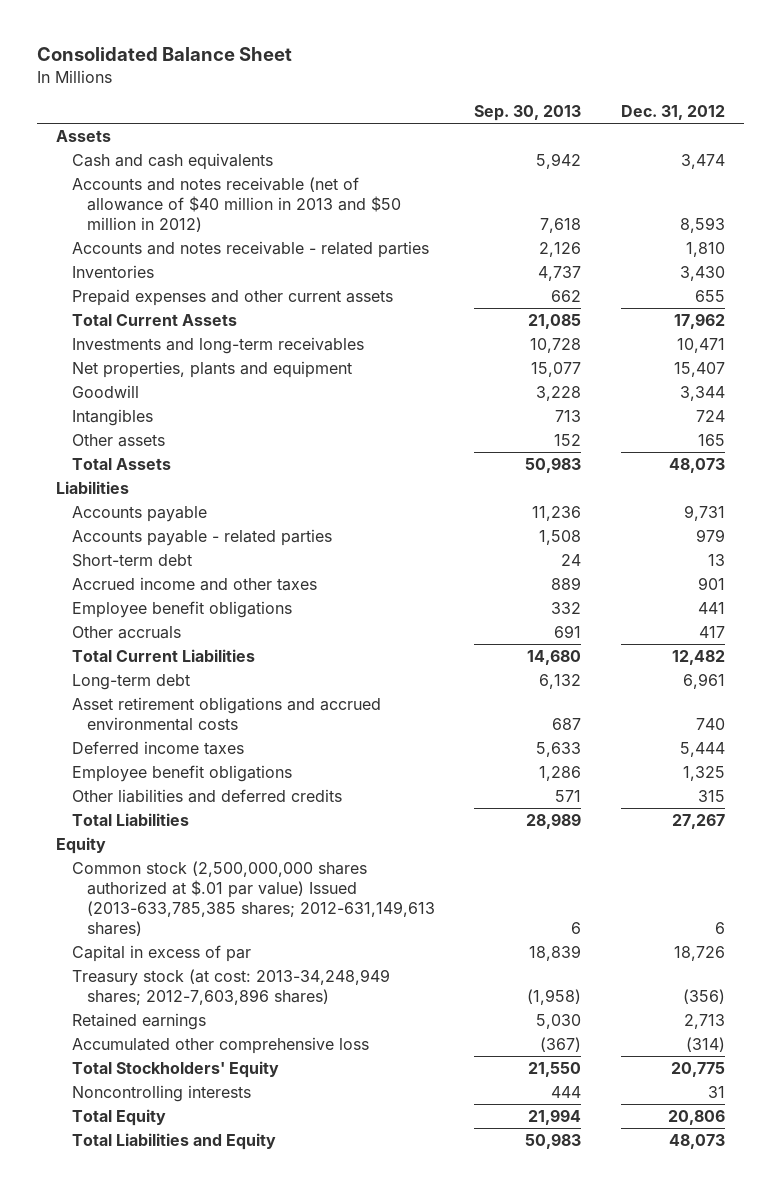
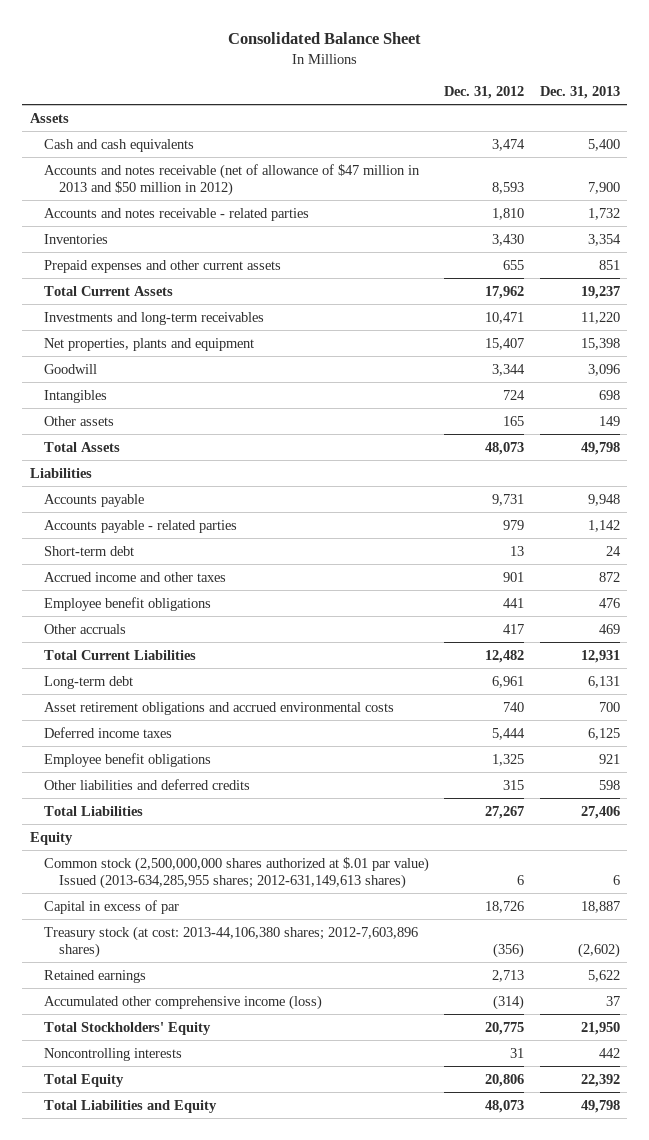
- | Sep. 30, 2013 | Dec. 31, 2012
+ | Dec. 31, 2012 | Dec. 31, 2013
- Accounts and notes receivable (net of allowance of $40 million in 2013 and $50 million in 2012) | 7,618 | 8,593
+ Accounts and notes receivable (net of allowance of $47 million in 2013 and $50 million in 2012) | 8,593 | 7,900
- Common stock (2,500,000,000 shares authorized at $.01 par value) Issued (2013-633,785,385 shares; 2012-631,149,613 shares) | 6 | 6
+ Common stock (2,500,000,000 shares authorized at $.01 par value) Issued (2013-634,285,955 shares; 2012-631,149,613 shares) | 6 | 6
- Treasury stock (at cost: 2013-34,248,949 shares; 2012-7,603,896 shares) | (1,958) | (356)
+ Treasury stock (at cost: 2013-44,106,380 shares; 2012-7,603,896 shares) | (356) | (2,602)
- Accumulated other comprehensive loss | (367) | (314)
+ Accumulated other comprehensive income (loss) | (314) | 37

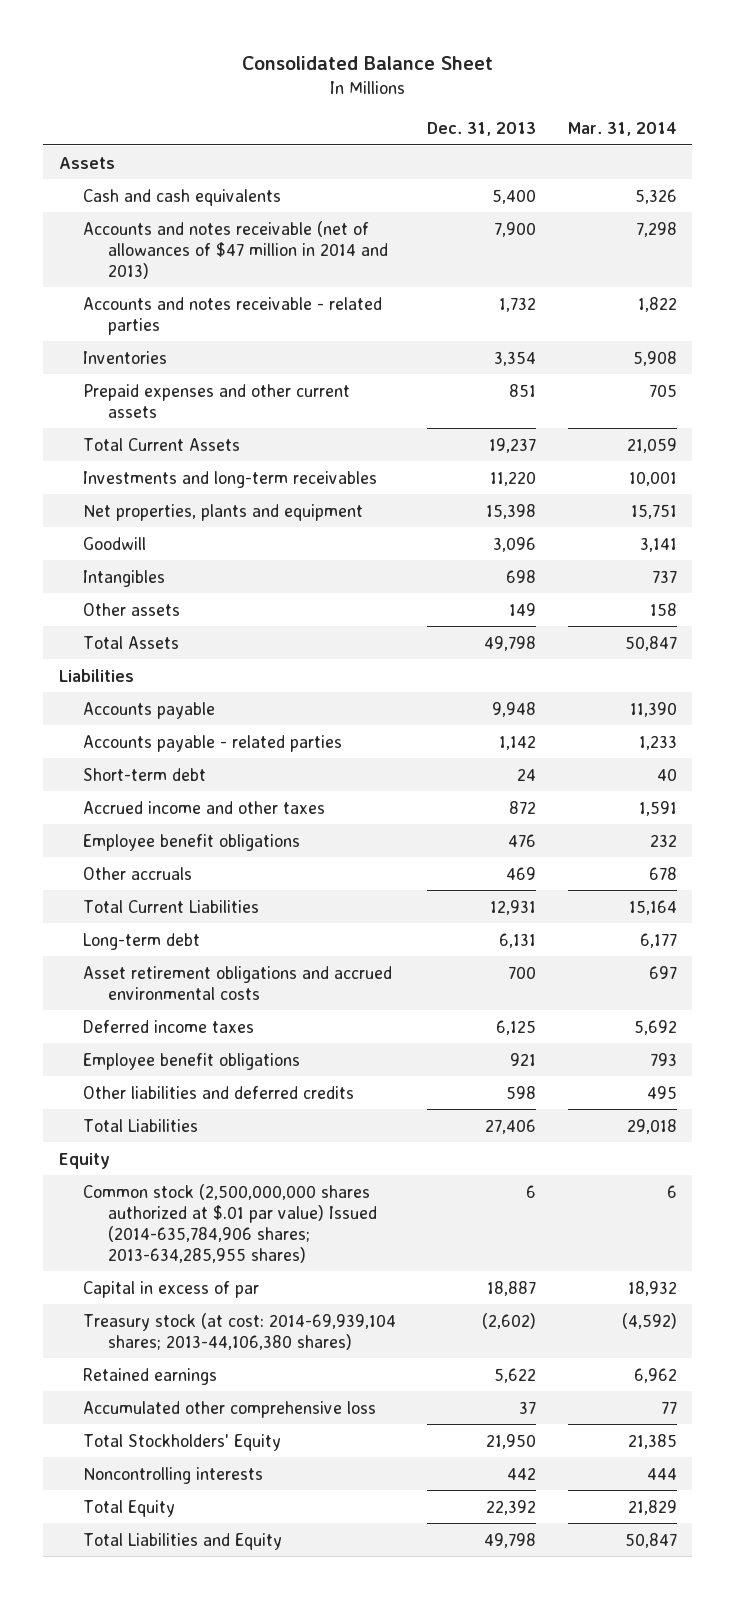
- | Dec. 31, 2012 | Dec. 31, 2013
+ | Dec. 31, 2013 | Mar. 31, 2014
- Accounts and notes receivable (net of allowance of $47 million in 2013 and $50 million in 2012) | 8,593 | 7,900
+ Accounts and notes receivable (net of allowances of $47 million in 2014 and 2013) | 7,900 | 7,298
- Common stock (2,500,000,000 shares authorized at $.01 par value) Issued (2013-634,285,955 shares; 2012-631,149,613 shares) | 6 | 6
+ Common stock (2,500,000,000 shares authorized at $.01 par value) Issued (2014-635,784,906 shares; 2013-634,285,955 shares) | 6 | 6
- Treasury stock (at cost: 2013-44,106,380 shares; 2012-7,603,896 shares) | (356) | (2,602)
+ Treasury stock (at cost: 2014-69,939,104 shares; 2013-44,106,380 shares) | (2,602) | (4,592)
- Accumulated other comprehensive income (loss) | (314) | 37
+ Accumulated other comprehensive loss | 37 | 77

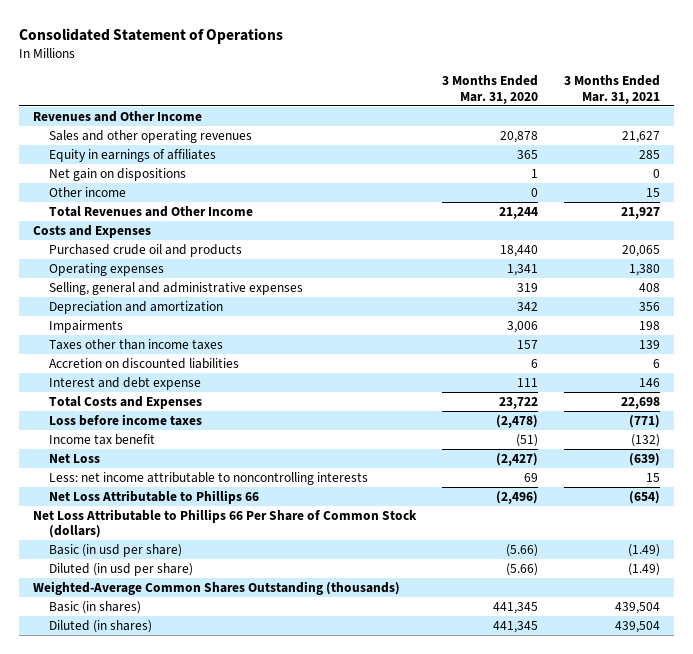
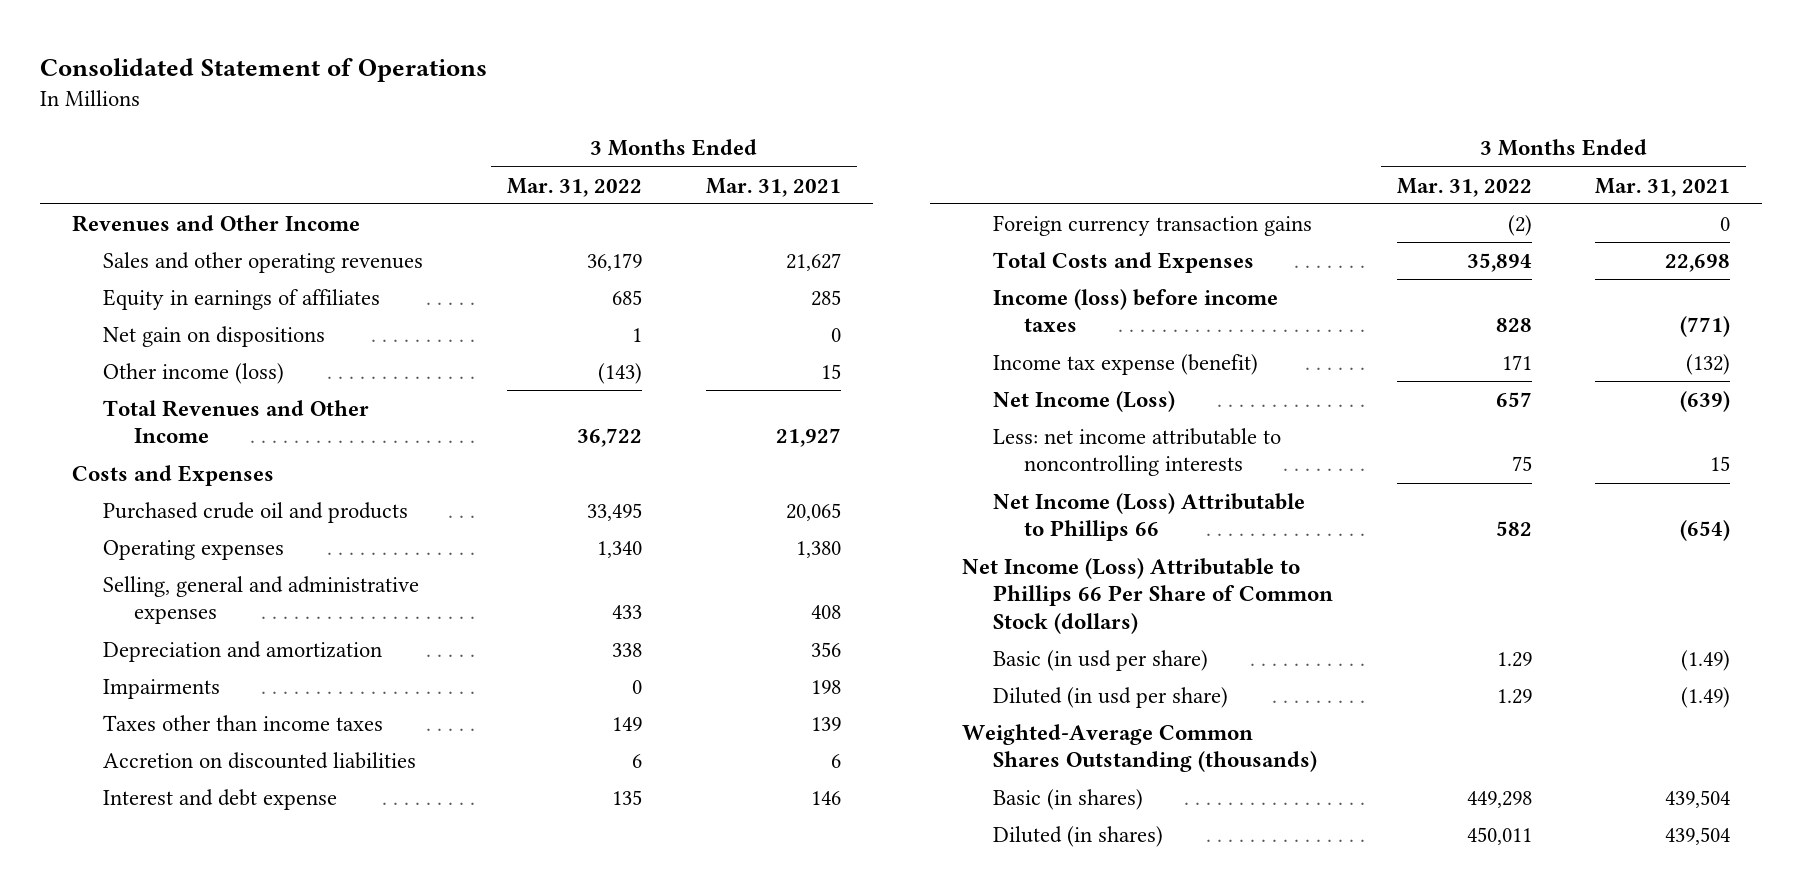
- | 3 Months Ended Mar. 31, 2020 | 3 Months Ended Mar. 31, 2021
+ | 3 Months Ended Mar. 31, 2022 | 3 Months Ended Mar. 31, 2021
- Other income | 0 | 15
+ Other income (loss) | (143) | 15
+ Foreign currency transaction gains | (2) | 0
- Loss before income taxes | (2,478) | (771)
- Income tax benefit | (51) | (132)
- Net Loss | (2,427) | (639)
+ Income (loss) before income taxes | 828 | (771)
+ Income tax expense (benefit) | 171 | (132)
+ Net Income (Loss) | 657 | (639)
- Net Loss Attributable to Phillips 66 | (2,496) | (654)
- Net Loss Attributable to Phillips 66 Per Share of Common Stock (dollars)
+ Net Income (Loss) Attributable to Phillips 66 | 582 | (654)
+ Net Income (Loss) Attributable to Phillips 66 Per Share of Common Stock (dollars)

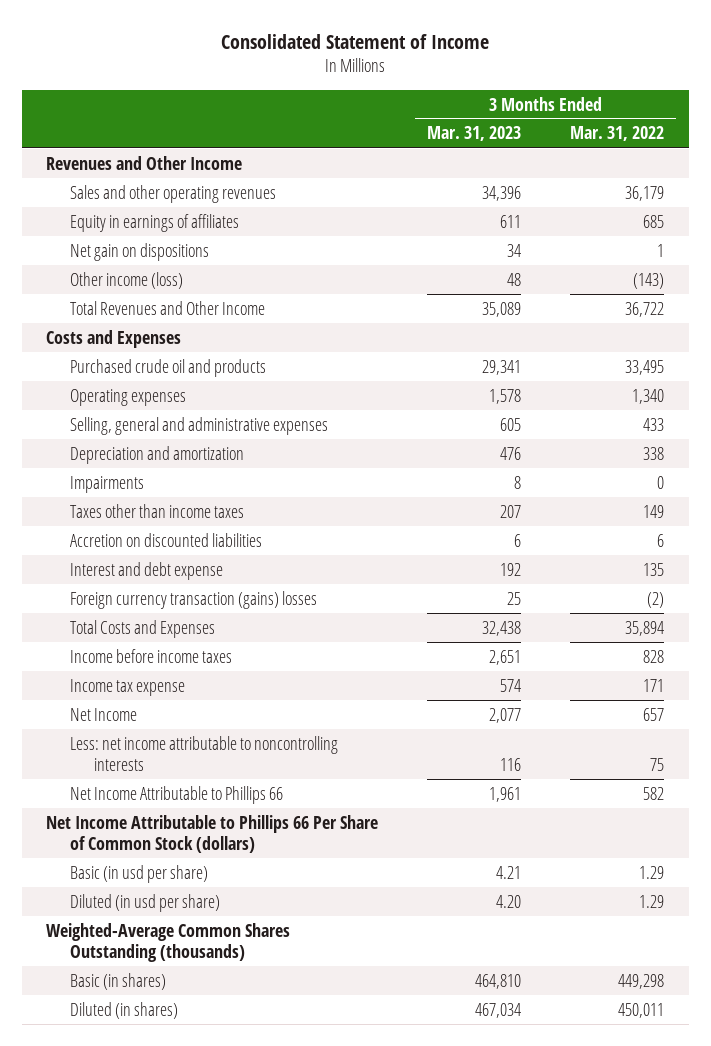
- Consolidated Statement of Operations
+ Consolidated Statement of Income
- | 3 Months Ended Mar. 31, 2022 | 3 Months Ended Mar. 31, 2021
+ | 3 Months Ended Mar. 31, 2023 | 3 Months Ended Mar. 31, 2022
- Foreign currency transaction gains | (2) | 0
+ Foreign currency transaction (gains) losses | 25 | (2)
- Income (loss) before income taxes | 828 | (771)
- Income tax expense (benefit) | 171 | (132)
- Net Income (Loss) | 657 | (639)
+ Income before income taxes | 2,651 | 828
+ Income tax expense | 574 | 171
+ Net Income | 2,077 | 657
- Net Income (Loss) Attributable to Phillips 66 | 582 | (654)
- Net Income (Loss) Attributable to Phillips 66 Per Share of Common Stock (dollars)
+ Net Income Attributable to Phillips 66 | 1,961 | 582
+ Net Income Attributable to Phillips 66 Per Share of Common Stock (dollars)

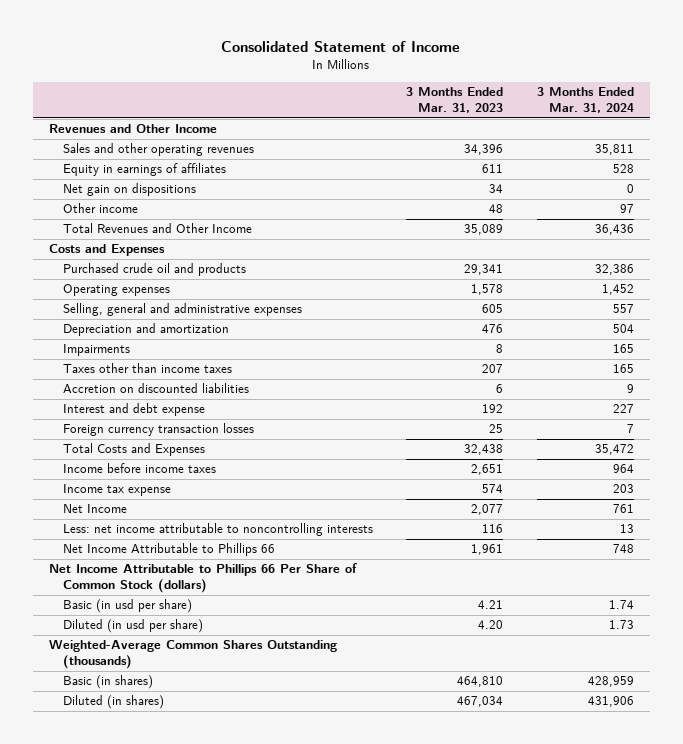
- | 3 Months Ended Mar. 31, 2023 | 3 Months Ended Mar. 31, 2022
+ | 3 Months Ended Mar. 31, 2023 | 3 Months Ended Mar. 31, 2024
- Other income (loss) | 48 | (143)
+ Other income | 48 | 97
- Foreign currency transaction (gains) losses | 25 | (2)
+ Foreign currency transaction losses | 25 | 7

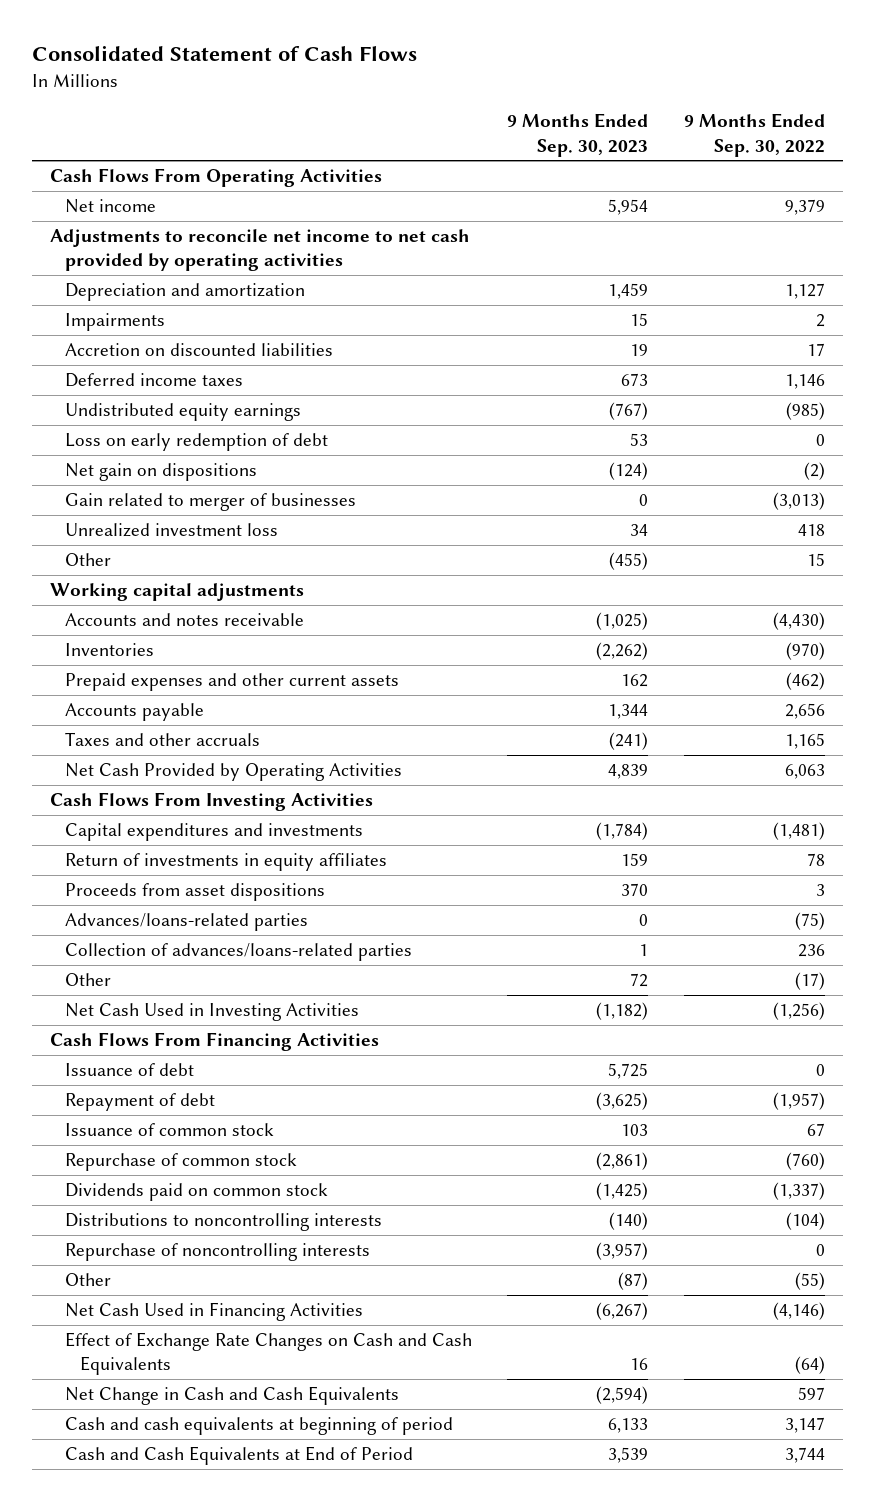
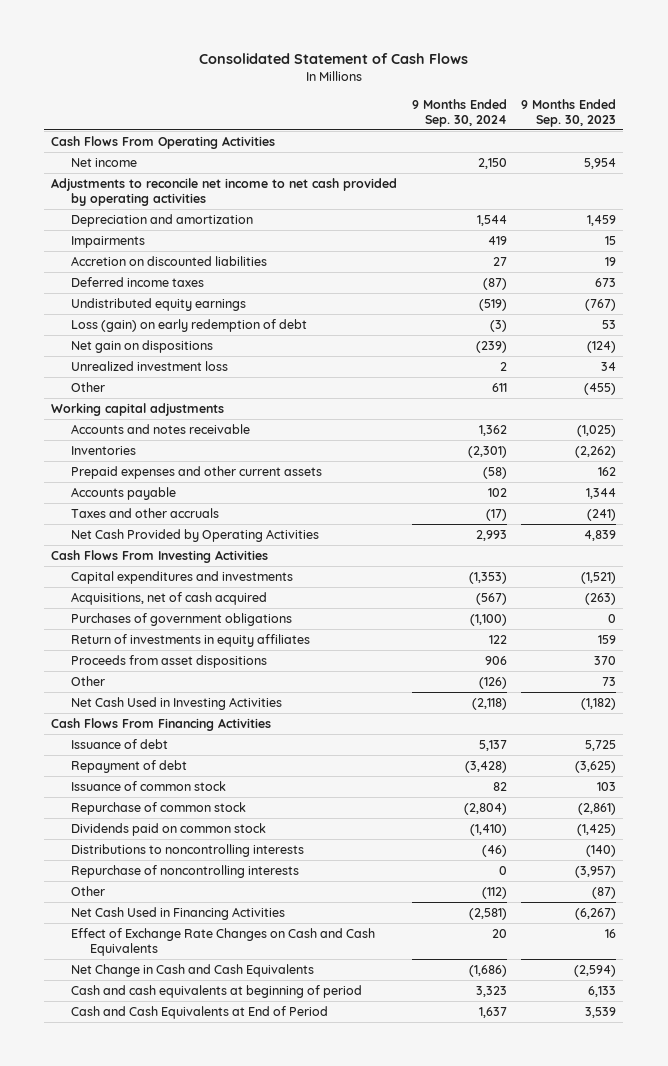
- | 9 Months Ended Sep. 30, 2023 | 9 Months Ended Sep. 30, 2022
+ | 9 Months Ended Sep. 30, 2024 | 9 Months Ended Sep. 30, 2023
- Loss on early redemption of debt | 53 | 0
+ Loss (gain) on early redemption of debt | (3) | 53
- Gain related to merger of businesses | 0 | (3,013)
- Capital expenditures and investments | (1,784) | (1,481)
+ Capital expenditures and investments | (1,353) | (1,521)
+ Acquisitions, net of cash acquired | (567) | (263)
+ Purchases of government obligations | (1,100) | 0
- Advances/loans-related parties | 0 | (75)
- Collection of advances/loans-related parties | 1 | 236
- Other | 72 | (17)
+ Other | (126) | 73

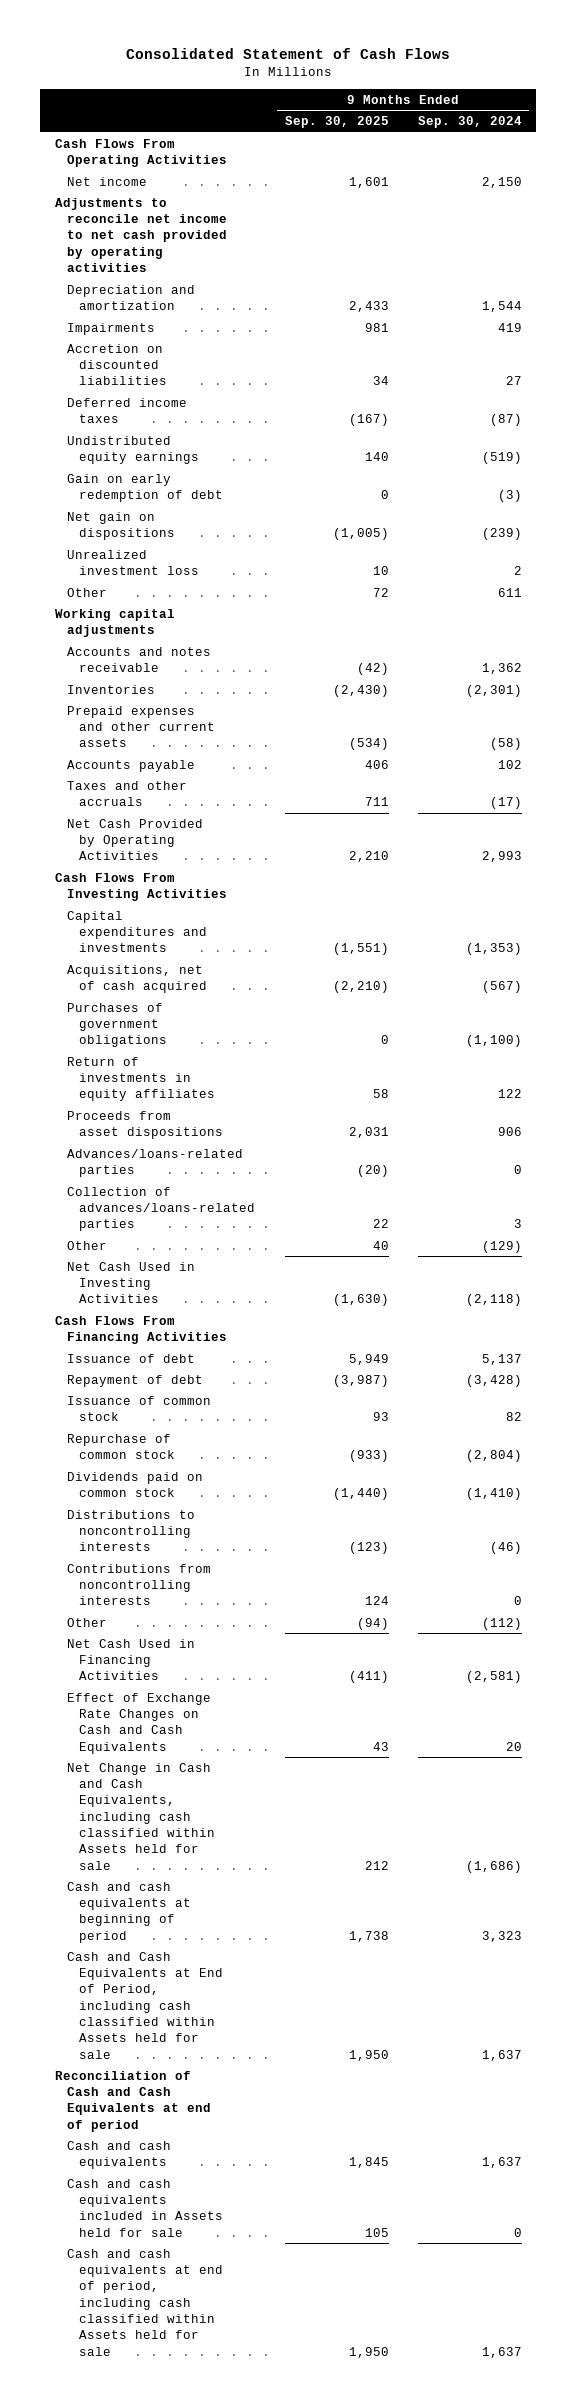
- | 9 Months Ended Sep. 30, 2024 | 9 Months Ended Sep. 30, 2023
+ | 9 Months Ended Sep. 30, 2025 | 9 Months Ended Sep. 30, 2024
- Loss (gain) on early redemption of debt | (3) | 53
+ Gain on early redemption of debt | 0 | (3)
- Other | (126) | 73
+ Advances/loans-related parties | (20) | 0
+ Collection of advances/loans-related parties | 22 | 3
+ Other | 40 | (129)
- Repurchase of noncontrolling interests | 0 | (3,957)
+ Contributions from noncontrolling interests | 124 | 0
- Net Change in Cash and Cash Equivalents | (1,686) | (2,594)
+ Net Change in Cash and Cash Equivalents, including cash classified within Assets held for sale | 212 | (1,686)
- Cash and Cash Equivalents at End of Period | 1,637 | 3,539
+ Cash and Cash Equivalents at End of Period, including cash classified within Assets held for sale | 1,950 | 1,637
+ Reconciliation of Cash and Cash Equivalents at end of period
+ Cash and cash equivalents | 1,845 | 1,637
+ Cash and cash equivalents included in Assets held for sale | 105 | 0
+ Cash and cash equivalents at end of period, including cash classified within Assets held for sale | 1,950 | 1,637

